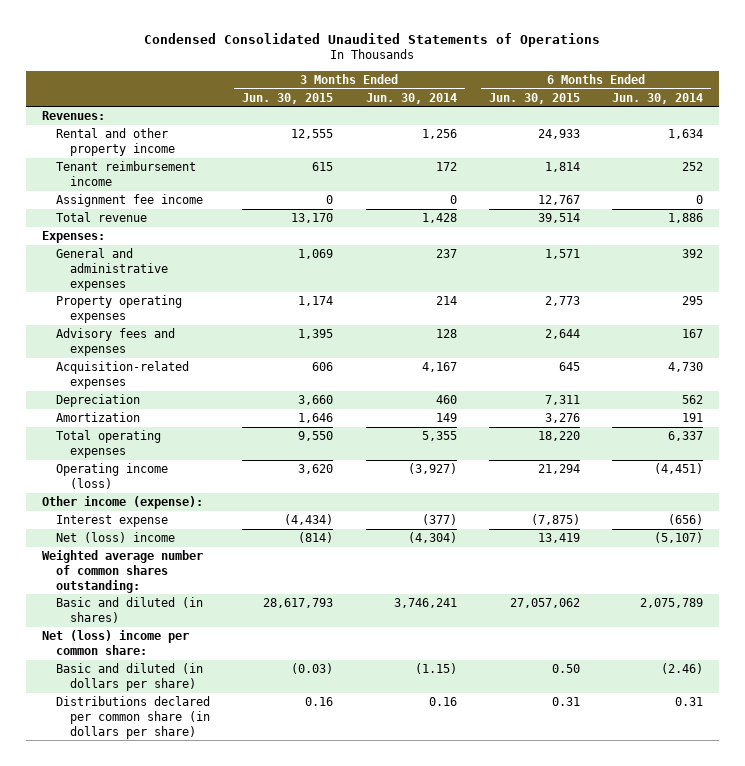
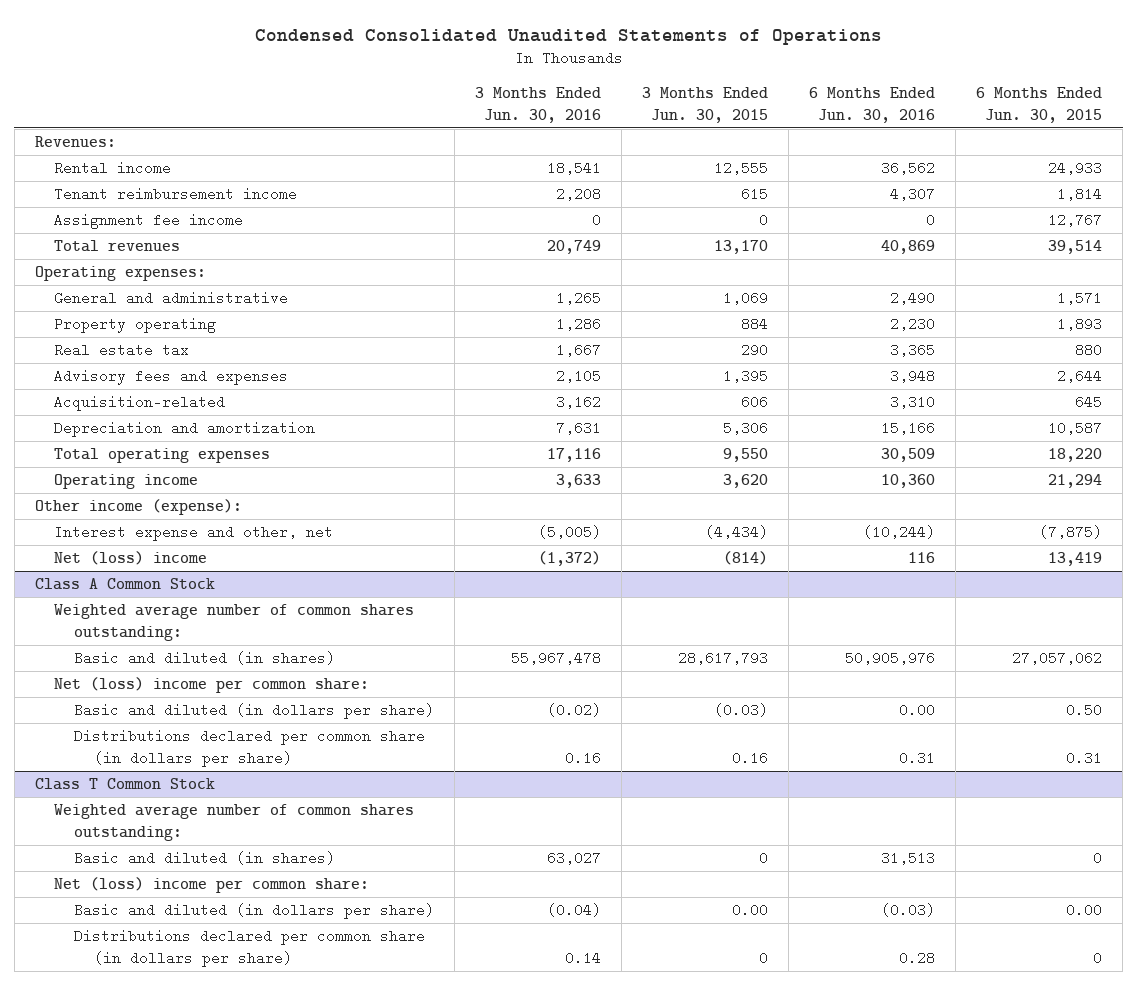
- | 3 Months Ended Jun. 30, 2015 | 3 Months Ended Jun. 30, 2014 | 6 Months Ended Jun. 30, 2015 | 6 Months Ended Jun. 30, 2014
+ | 3 Months Ended Jun. 30, 2016 | 3 Months Ended Jun. 30, 2015 | 6 Months Ended Jun. 30, 2016 | 6 Months Ended Jun. 30, 2015
- Rental and other property income | 12,555 | 1,256 | 24,933 | 1,634
+ Rental income | 18,541 | 12,555 | 36,562 | 24,933
- Total revenue | 13,170 | 1,428 | 39,514 | 1,886
- Expenses:
- General and administrative expenses | 1,069 | 237 | 1,571 | 392
- Property operating expenses | 1,174 | 214 | 2,773 | 295
+ Total revenues | 20,749 | 13,170 | 40,869 | 39,514
+ Operating expenses:
+ General and administrative | 1,265 | 1,069 | 2,490 | 1,571
+ Property operating | 1,286 | 884 | 2,230 | 1,893
+ Real estate tax | 1,667 | 290 | 3,365 | 880
- Acquisition-related expenses | 606 | 4,167 | 645 | 4,730
- Depreciation | 3,660 | 460 | 7,311 | 562
- Amortization | 1,646 | 149 | 3,276 | 191
+ Acquisition-related | 3,162 | 606 | 3,310 | 645
+ Depreciation and amortization | 7,631 | 5,306 | 15,166 | 10,587
- Operating income (loss) | 3,620 | (3,927) | 21,294 | (4,451)
+ Operating income | 3,633 | 3,620 | 10,360 | 21,294
- Interest expense | (4,434) | (377) | (7,875) | (656)
+ Interest expense and other, net | (5,005) | (4,434) | (10,244) | (7,875)
+ Class A Common Stock
+ Class T Common Stock
+ Weighted average number of common shares outstanding:
+ Basic and diluted (in shares) | 63,027 | 0 | 31,513 | 0
+ Net (loss) income per common share:
+ Basic and diluted (in dollars per share) | (0.04) | 0.00 | (0.03) | 0.00
+ Distributions declared per common share (in dollars per share) | 0.14 | 0 | 0.28 | 0

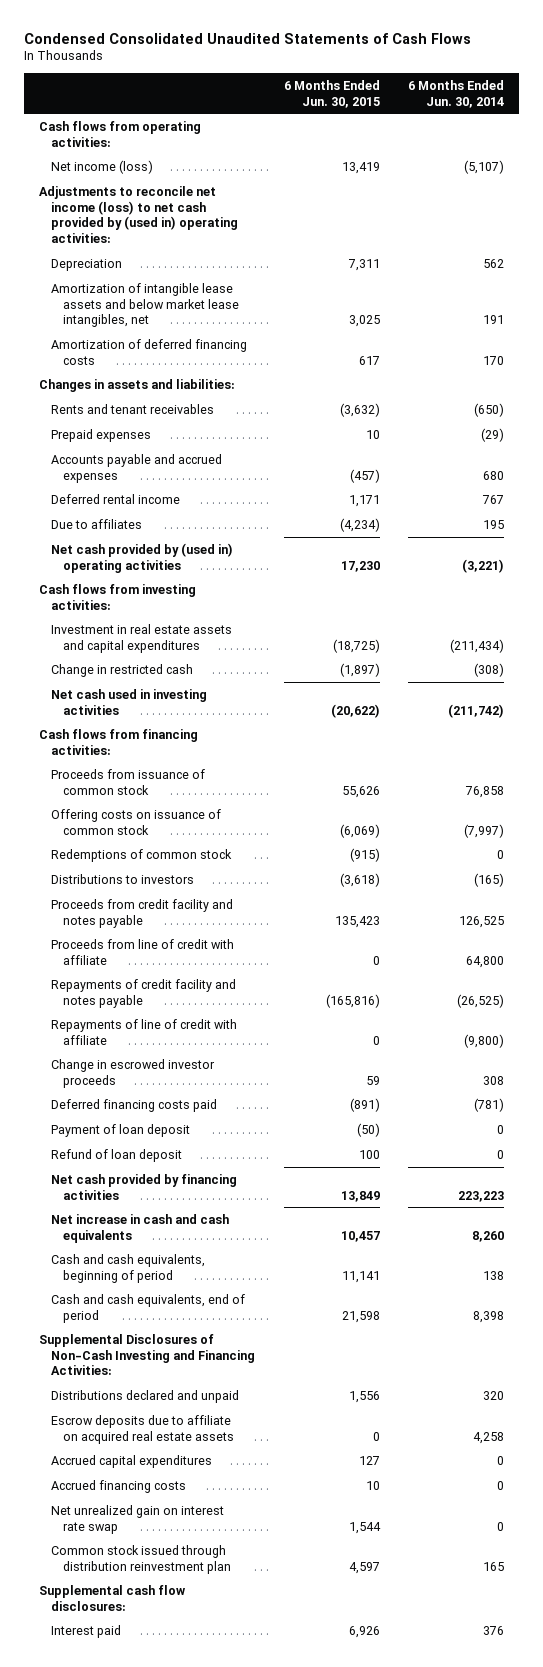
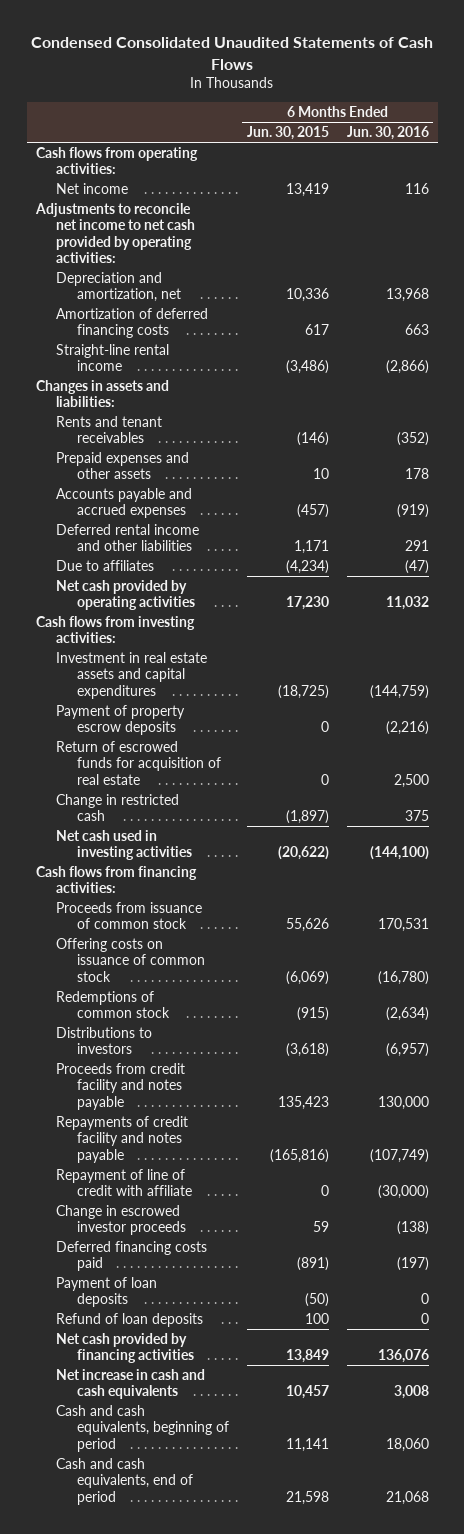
- | 6 Months Ended Jun. 30, 2015 | 6 Months Ended Jun. 30, 2014
+ | 6 Months Ended Jun. 30, 2015 | 6 Months Ended Jun. 30, 2016
- Net income (loss) | 13,419 | (5,107)
- Adjustments to reconcile net income (loss) to net cash provided by (used in) operating activities:
- Depreciation | 7,311 | 562
- Amortization of intangible lease assets and below market lease intangibles, net | 3,025 | 191
+ Net income | 13,419 | 116
+ Adjustments to reconcile net income to net cash provided by operating activities:
+ Depreciation and amortization, net | 10,336 | 13,968
+ Straight-line rental income | (3,486) | (2,866)
- Rents and tenant receivables | (3,632) | (650)
- Prepaid expenses | 10 | (29)
+ Rents and tenant receivables | (146) | (352)
+ Prepaid expenses and other assets | 10 | 178
- Deferred rental income | 1,171 | 767
+ Deferred rental income and other liabilities | 1,171 | 291
- Net cash provided by (used in) operating activities | 17,230 | (3,221)
+ Net cash provided by operating activities | 17,230 | 11,032
+ Payment of property escrow deposits | 0 | (2,216)
+ Return of escrowed funds for acquisition of real estate | 0 | 2,500
- Proceeds from line of credit with affiliate | 0 | 64,800
- Repayments of line of credit with affiliate | 0 | (9,800)
+ Repayment of line of credit with affiliate | 0 | (30,000)
- Payment of loan deposit | (50) | 0
- Refund of loan deposit | 100 | 0
+ Payment of loan deposits | (50) | 0
+ Refund of loan deposits | 100 | 0
- Supplemental Disclosures of Non-Cash Investing and Financing Activities:
- Distributions declared and unpaid | 1,556 | 320
- Escrow deposits due to affiliate on acquired real estate assets | 0 | 4,258
- Accrued capital expenditures | 127 | 0
- Accrued financing costs | 10 | 0
- Net unrealized gain on interest rate swap | 1,544 | 0
- Common stock issued through distribution reinvestment plan | 4,597 | 165
- Supplemental cash flow disclosures:
- Interest paid | 6,926 | 376

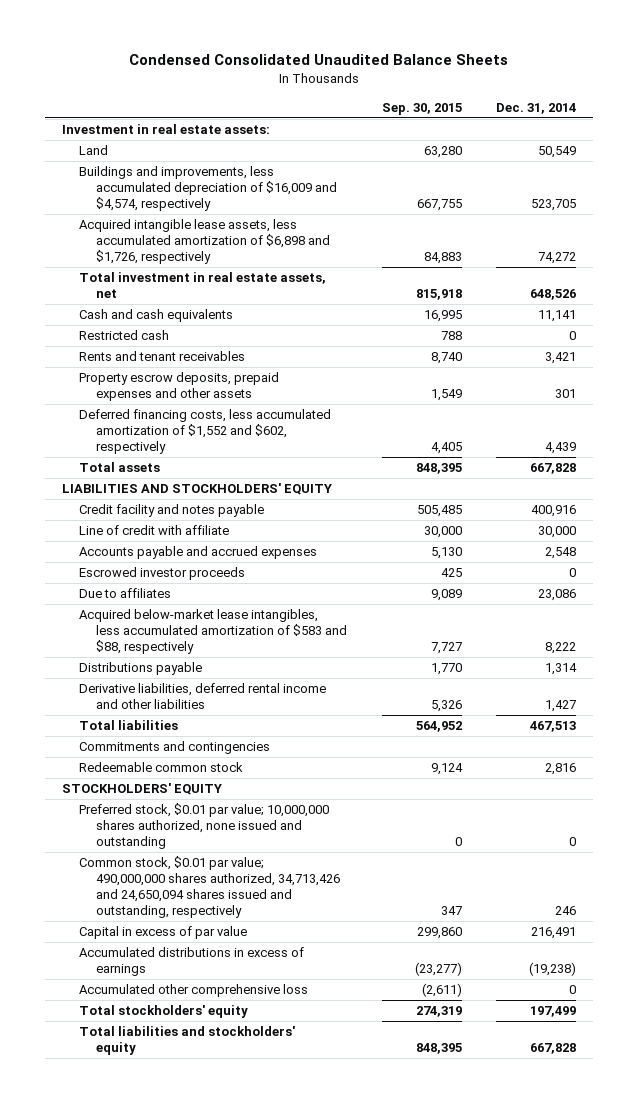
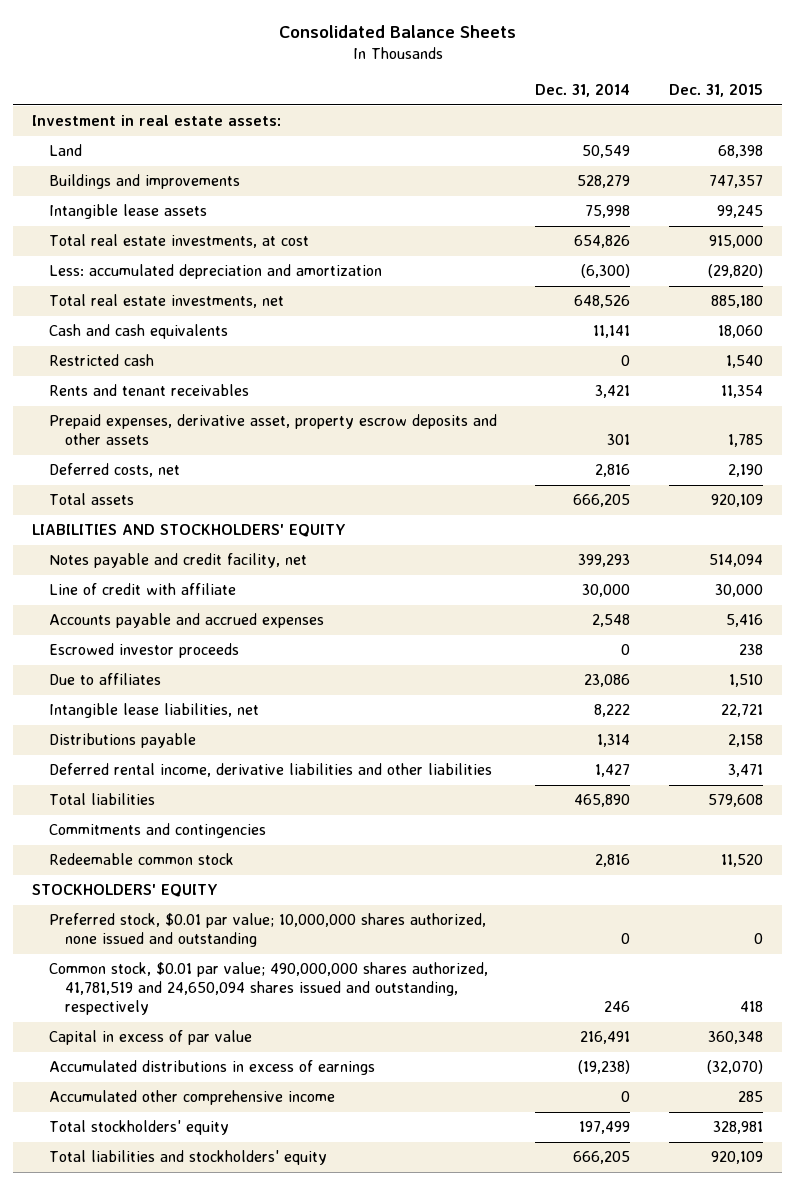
- Condensed Consolidated Unaudited Balance Sheets
+ Consolidated Balance Sheets
- | Sep. 30, 2015 | Dec. 31, 2014
+ | Dec. 31, 2014 | Dec. 31, 2015
- Buildings and improvements, less accumulated depreciation of $16,009 and $4,574, respectively | 667,755 | 523,705
- Acquired intangible lease assets, less accumulated amortization of $6,898 and $1,726, respectively | 84,883 | 74,272
- Total investment in real estate assets, net | 815,918 | 648,526
+ Buildings and improvements | 528,279 | 747,357
+ Intangible lease assets | 75,998 | 99,245
+ Total real estate investments, at cost | 654,826 | 915,000
+ Less: accumulated depreciation and amortization | (6,300) | (29,820)
+ Total real estate investments, net | 648,526 | 885,180
- Property escrow deposits, prepaid expenses and other assets | 1,549 | 301
- Deferred financing costs, less accumulated amortization of $1,552 and $602, respectively | 4,405 | 4,439
- Total assets | 848,395 | 667,828
+ Prepaid expenses, derivative asset, property escrow deposits and other assets | 301 | 1,785
+ Deferred costs, net | 2,816 | 2,190
+ Total assets | 666,205 | 920,109
- Credit facility and notes payable | 505,485 | 400,916
+ Notes payable and credit facility, net | 399,293 | 514,094
- Acquired below-market lease intangibles, less accumulated amortization of $583 and $88, respectively | 7,727 | 8,222
+ Intangible lease liabilities, net | 8,222 | 22,721
- Derivative liabilities, deferred rental income and other liabilities | 5,326 | 1,427
- Total liabilities | 564,952 | 467,513
+ Deferred rental income, derivative liabilities and other liabilities | 1,427 | 3,471
+ Total liabilities | 465,890 | 579,608
- Common stock, $0.01 par value; 490,000,000 shares authorized, 34,713,426 and 24,650,094 shares issued and outstanding, respectively | 347 | 246
+ Common stock, $0.01 par value; 490,000,000 shares authorized, 41,781,519 and 24,650,094 shares issued and outstanding, respectively | 246 | 418
- Accumulated other comprehensive loss | (2,611) | 0
+ Accumulated other comprehensive income | 0 | 285
- Total liabilities and stockholders' equity | 848,395 | 667,828
+ Total liabilities and stockholders' equity | 666,205 | 920,109

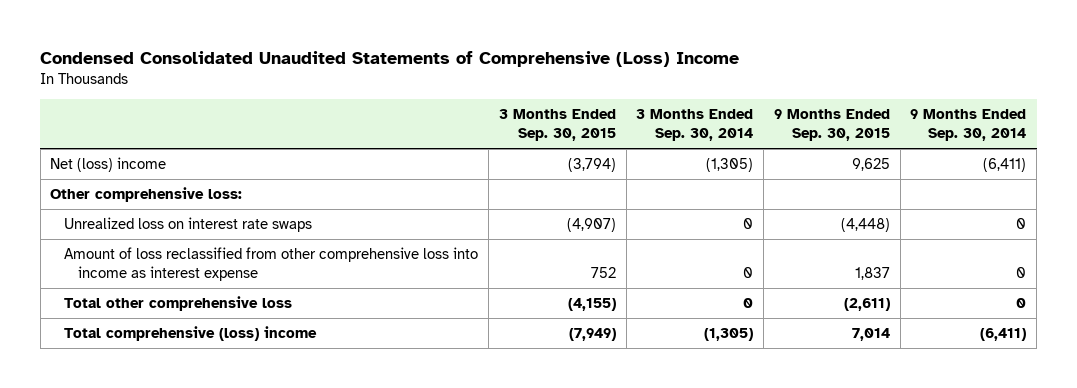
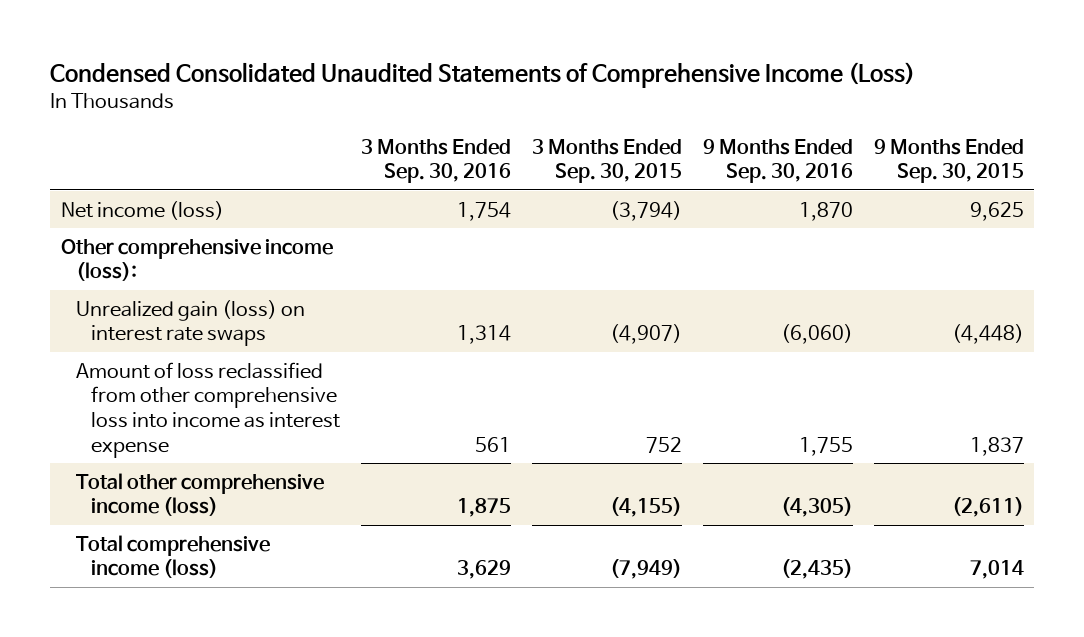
- Condensed Consolidated Unaudited Statements of Comprehensive (Loss) Income
+ Condensed Consolidated Unaudited Statements of Comprehensive Income (Loss)
- | 3 Months Ended Sep. 30, 2015 | 3 Months Ended Sep. 30, 2014 | 9 Months Ended Sep. 30, 2015 | 9 Months Ended Sep. 30, 2014
+ | 3 Months Ended Sep. 30, 2016 | 3 Months Ended Sep. 30, 2015 | 9 Months Ended Sep. 30, 2016 | 9 Months Ended Sep. 30, 2015
- Net (loss) income | (3,794) | (1,305) | 9,625 | (6,411)
- Other comprehensive loss:
- Unrealized loss on interest rate swaps | (4,907) | 0 | (4,448) | 0
+ Net income (loss) | 1,754 | (3,794) | 1,870 | 9,625
+ Other comprehensive income (loss):
+ Unrealized gain (loss) on interest rate swaps | 1,314 | (4,907) | (6,060) | (4,448)
- Total other comprehensive loss | (4,155) | 0 | (2,611) | 0
- Total comprehensive (loss) income | (7,949) | (1,305) | 7,014 | (6,411)
+ Total other comprehensive income (loss) | 1,875 | (4,155) | (4,305) | (2,611)
+ Total comprehensive income (loss) | 3,629 | (7,949) | (2,435) | 7,014

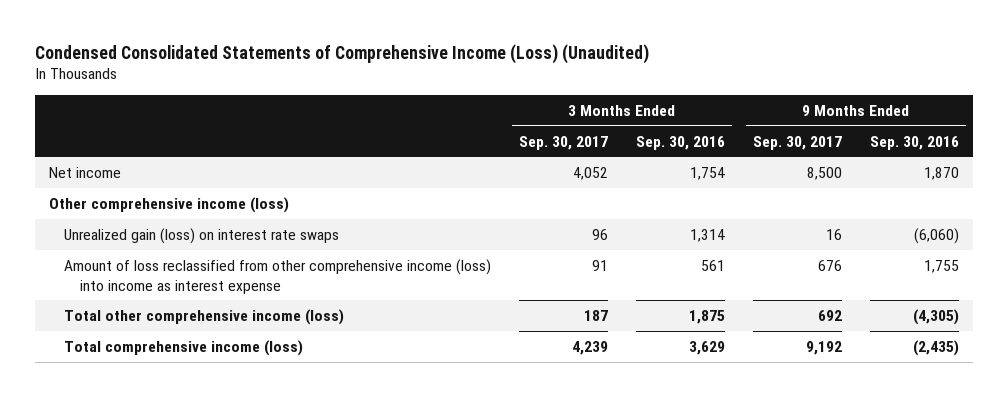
- Condensed Consolidated Unaudited Statements of Comprehensive Income (Loss)
+ Condensed Consolidated Statements of Comprehensive Income (Loss) (Unaudited)
- | 3 Months Ended Sep. 30, 2016 | 3 Months Ended Sep. 30, 2015 | 9 Months Ended Sep. 30, 2016 | 9 Months Ended Sep. 30, 2015
+ | 3 Months Ended Sep. 30, 2017 | 3 Months Ended Sep. 30, 2016 | 9 Months Ended Sep. 30, 2017 | 9 Months Ended Sep. 30, 2016
- Net income (loss) | 1,754 | (3,794) | 1,870 | 9,625
- Other comprehensive income (loss):
+ Net income | 4,052 | 1,754 | 8,500 | 1,870
+ Other comprehensive income (loss)
- Amount of loss reclassified from other comprehensive loss into income as interest expense | 561 | 752 | 1,755 | 1,837
+ Amount of loss reclassified from other comprehensive income (loss) into income as interest expense | 91 | 561 | 676 | 1,755

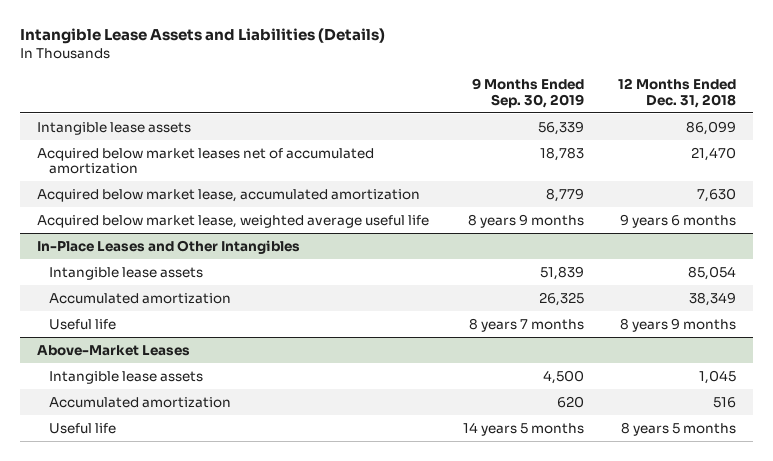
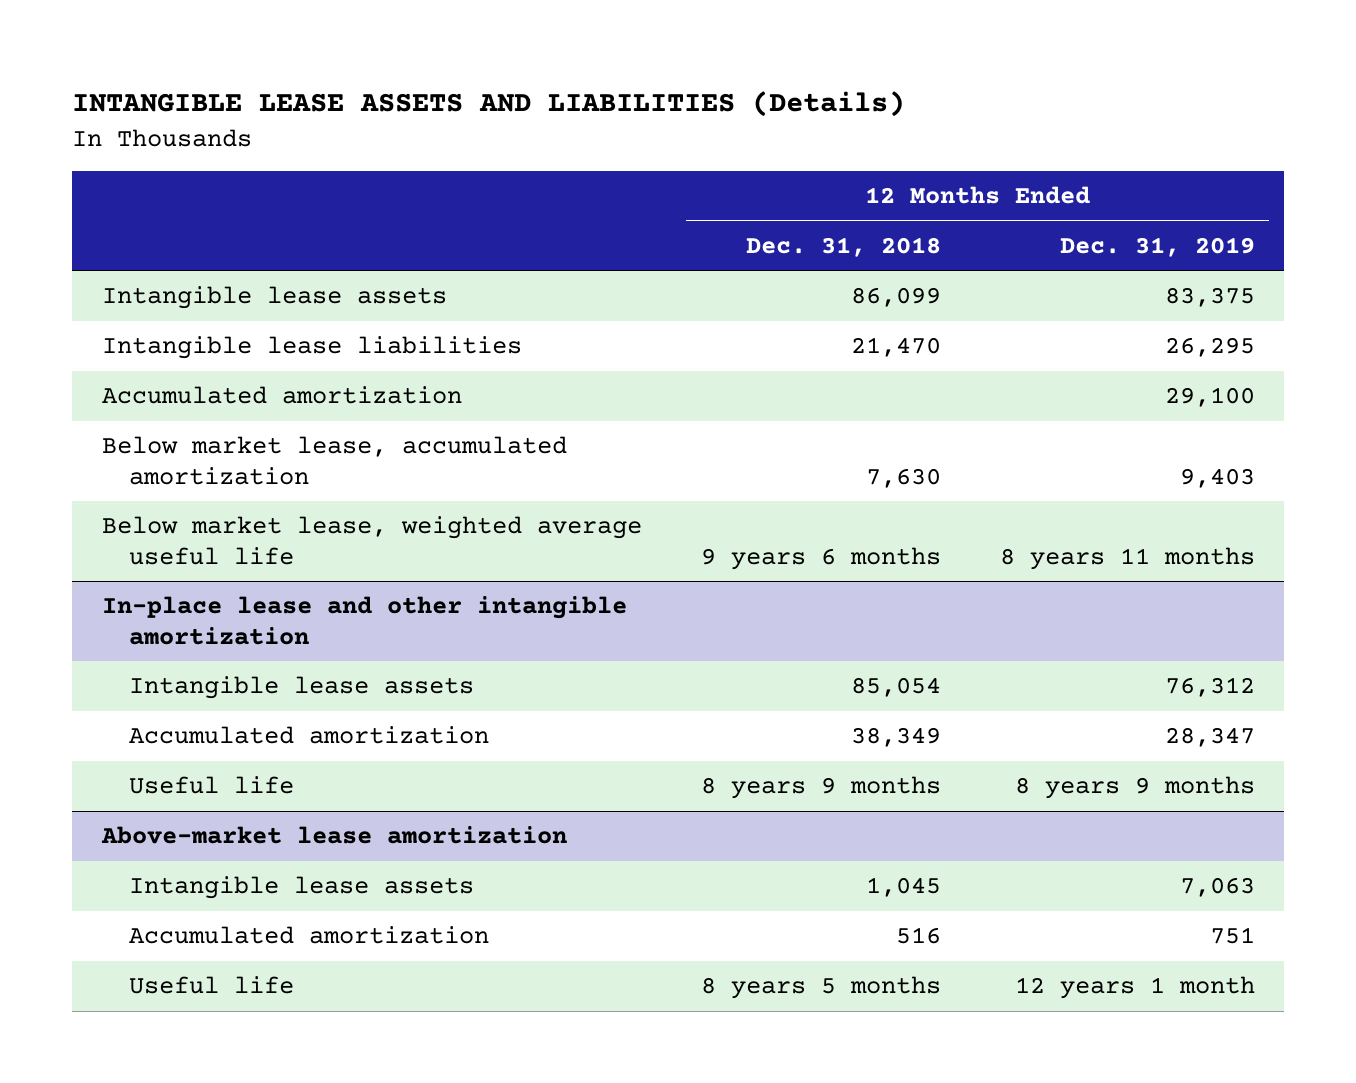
- Intangible Lease Assets and Liabilities (Details)
+ INTANGIBLE LEASE ASSETS AND LIABILITIES (Details)
- | 9 Months Ended Sep. 30, 2019 | 12 Months Ended Dec. 31, 2018
+ | 12 Months Ended Dec. 31, 2018 | 12 Months Ended Dec. 31, 2019
- Acquired below market leases net of accumulated amortization | 18,783 | 21,470
- Acquired below market lease, accumulated amortization | 8,779 | 7,630
- Acquired below market lease, weighted average useful life | 8 years 9 months | 9 years 6 months
- In-Place Leases and Other Intangibles
+ Intangible lease liabilities | 21,470 | 26,295
+ Accumulated amortization | | 29,100
+ Below market lease, accumulated amortization | 7,630 | 9,403
+ Below market lease, weighted average useful life | 9 years 6 months | 8 years 11 months
+ In-place lease and other intangible amortization
- Above-Market Leases
+ Above-market lease amortization

